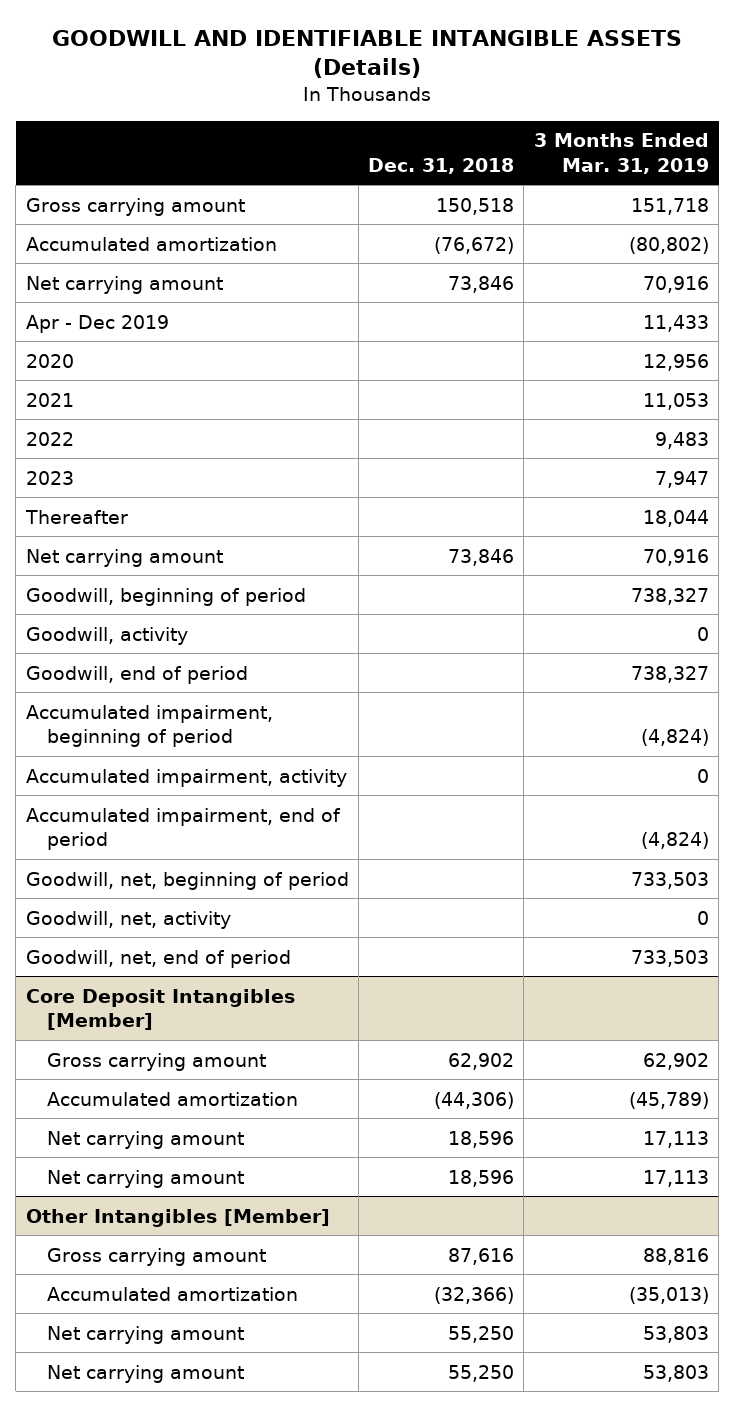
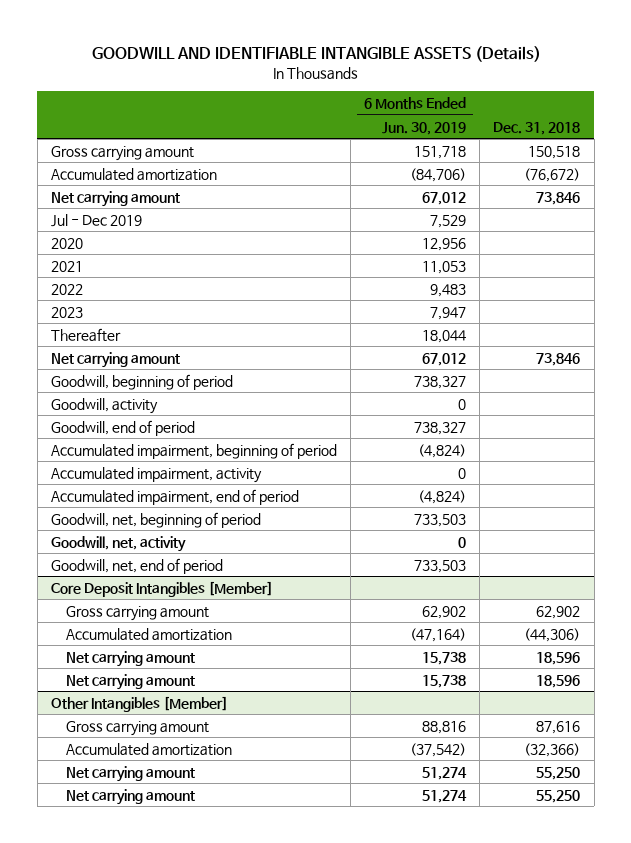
- | Dec. 31, 2018 | 3 Months Ended Mar. 31, 2019
+ | 6 Months Ended Jun. 30, 2019 | Dec. 31, 2018
- Apr - Dec 2019 | | 11,433
+ Jul - Dec 2019 | 7,529 |

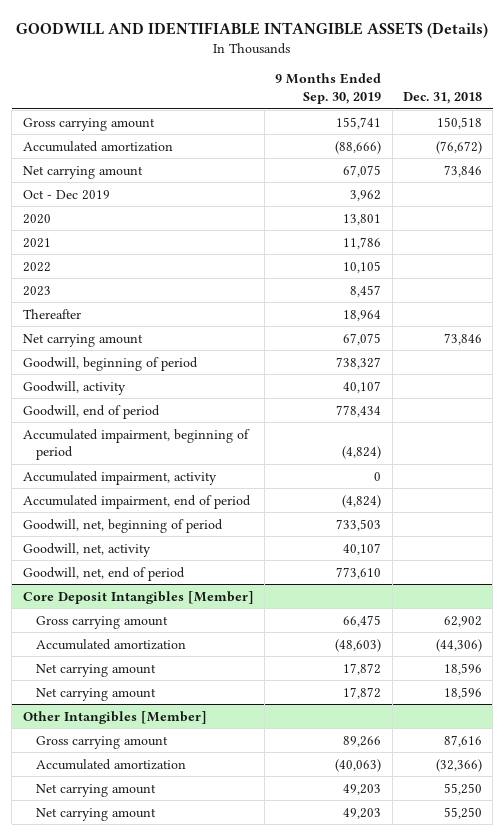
- | 6 Months Ended Jun. 30, 2019 | Dec. 31, 2018
+ | 9 Months Ended Sep. 30, 2019 | Dec. 31, 2018
- Jul - Dec 2019 | 7,529 |
+ Oct - Dec 2019 | 3,962 |

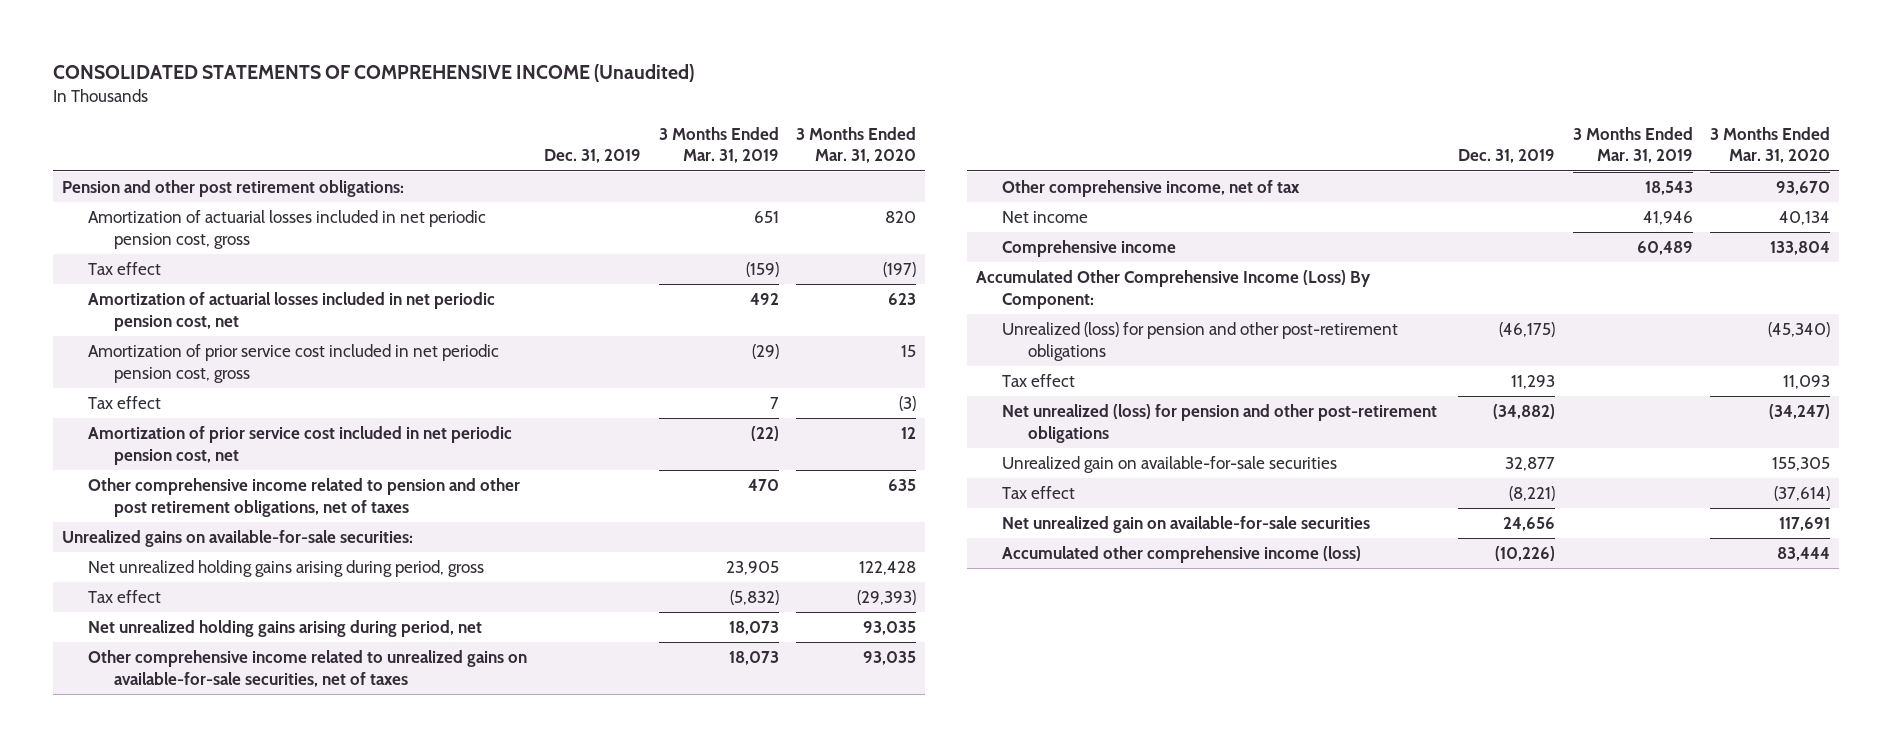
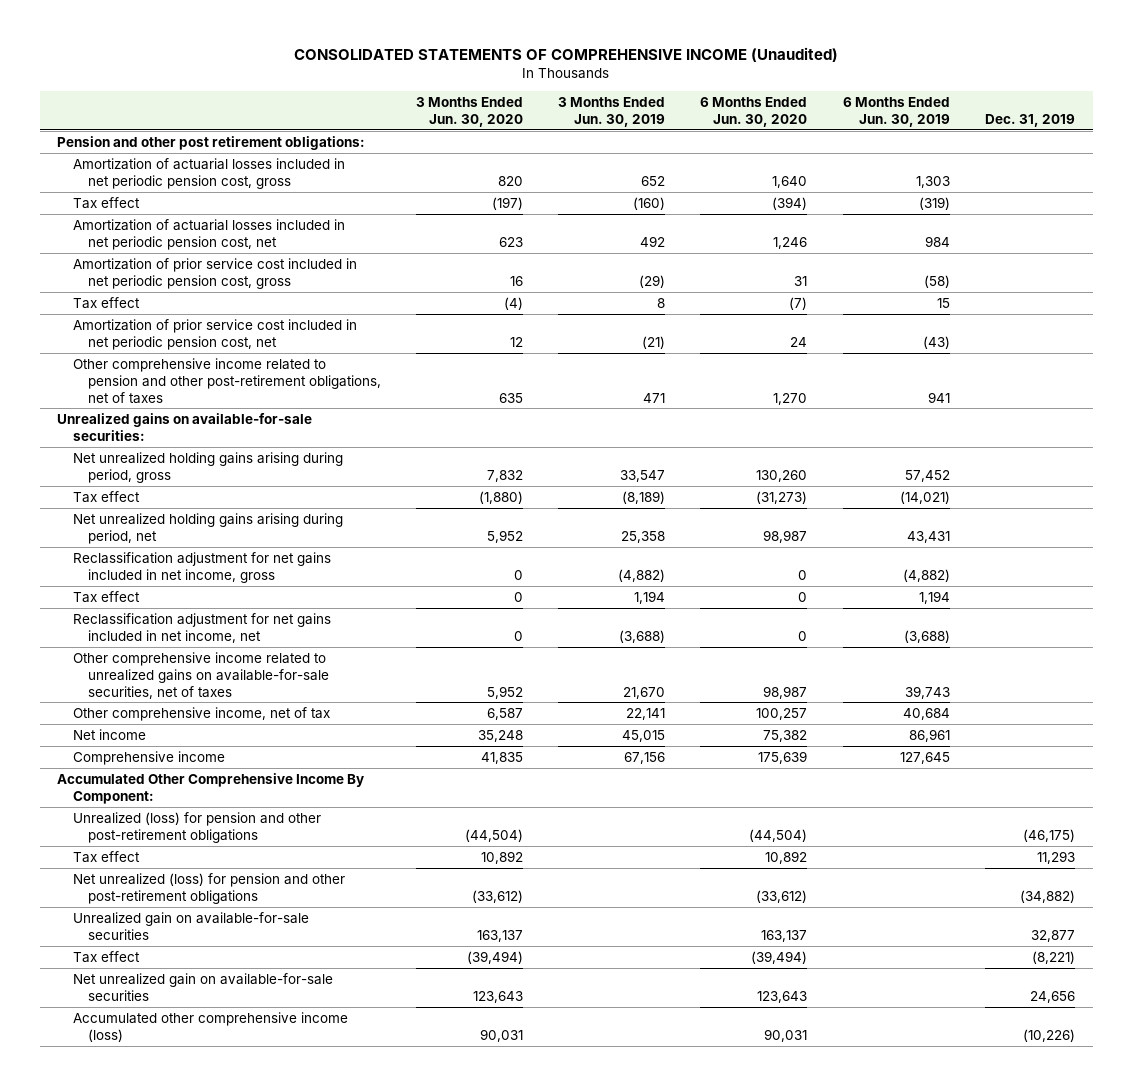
- | Dec. 31, 2019 | 3 Months Ended Mar. 31, 2019 | 3 Months Ended Mar. 31, 2020
+ | 3 Months Ended Jun. 30, 2020 | 3 Months Ended Jun. 30, 2019 | 6 Months Ended Jun. 30, 2020 | 6 Months Ended Jun. 30, 2019 | Dec. 31, 2019
- Other comprehensive income related to pension and other post retirement obligations, net of taxes | | 470 | 635
+ Other comprehensive income related to pension and other post-retirement obligations, net of taxes | 635 | 471 | 1,270 | 941 |
+ Reclassification adjustment for net gains included in net income, gross | 0 | (4,882) | 0 | (4,882) |
+ Tax effect | 0 | 1,194 | 0 | 1,194 |
+ Reclassification adjustment for net gains included in net income, net | 0 | (3,688) | 0 | (3,688) |
- Accumulated Other Comprehensive Income (Loss) By Component:
+ Accumulated Other Comprehensive Income By Component:

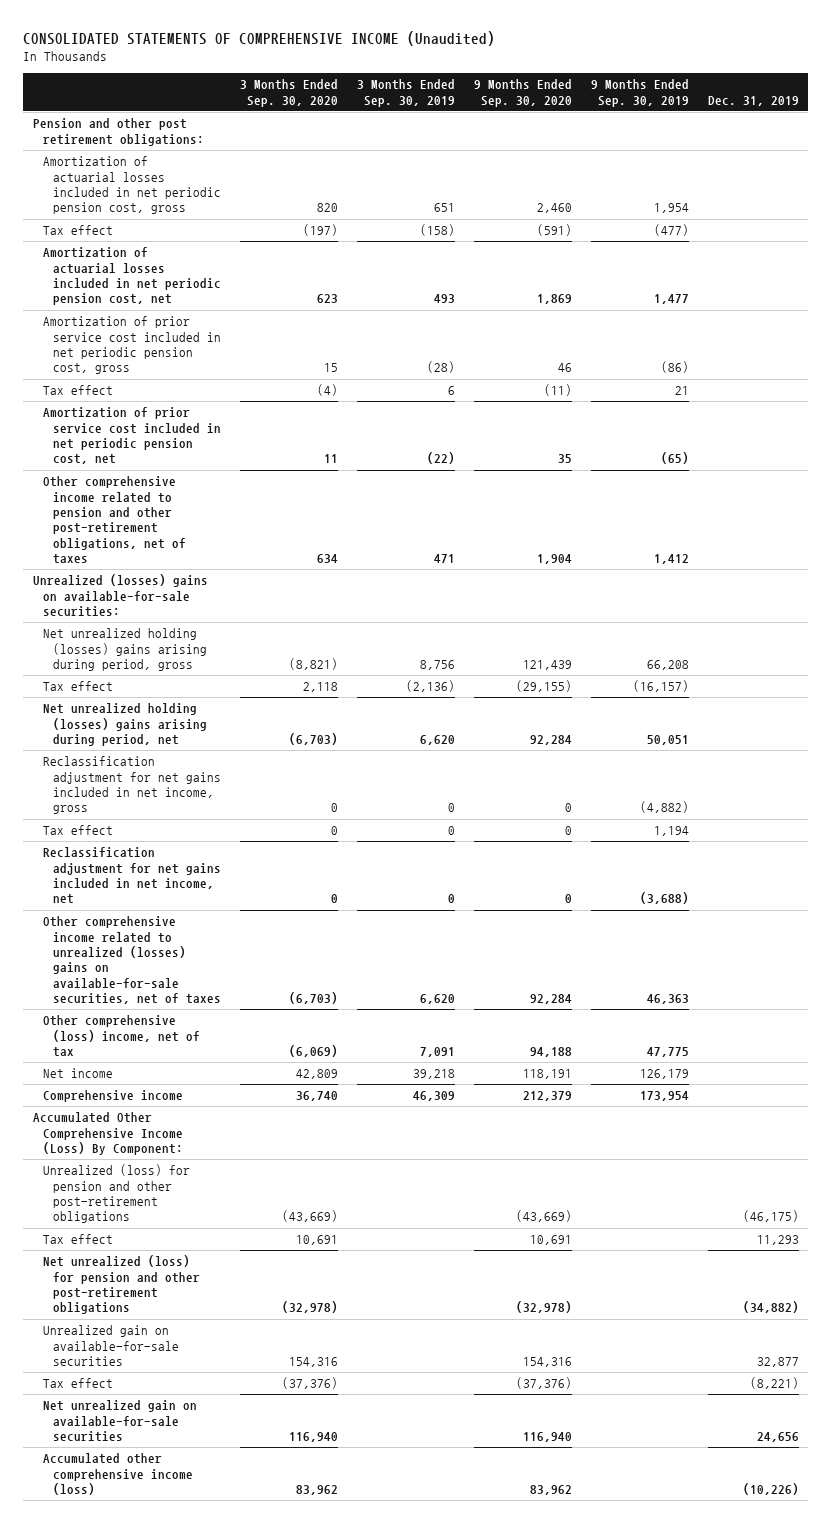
- | 3 Months Ended Jun. 30, 2020 | 3 Months Ended Jun. 30, 2019 | 6 Months Ended Jun. 30, 2020 | 6 Months Ended Jun. 30, 2019 | Dec. 31, 2019
+ | 3 Months Ended Sep. 30, 2020 | 3 Months Ended Sep. 30, 2019 | 9 Months Ended Sep. 30, 2020 | 9 Months Ended Sep. 30, 2019 | Dec. 31, 2019
- Unrealized gains on available-for-sale securities:
- Net unrealized holding gains arising during period, gross | 7,832 | 33,547 | 130,260 | 57,452 |
+ Unrealized (losses) gains on available-for-sale securities:
+ Net unrealized holding (losses) gains arising during period, gross | (8,821) | 8,756 | 121,439 | 66,208 |
- Net unrealized holding gains arising during period, net | 5,952 | 25,358 | 98,987 | 43,431 |
+ Net unrealized holding (losses) gains arising during period, net | (6,703) | 6,620 | 92,284 | 50,051 |
- Other comprehensive income related to unrealized gains on available-for-sale securities, net of taxes | 5,952 | 21,670 | 98,987 | 39,743 |
- Other comprehensive income, net of tax | 6,587 | 22,141 | 100,257 | 40,684 |
+ Other comprehensive income related to unrealized (losses) gains on available-for-sale securities, net of taxes | (6,703) | 6,620 | 92,284 | 46,363 |
+ Other comprehensive (loss) income, net of tax | (6,069) | 7,091 | 94,188 | 47,775 |
- Accumulated Other Comprehensive Income By Component:
+ Accumulated Other Comprehensive Income (Loss) By Component:

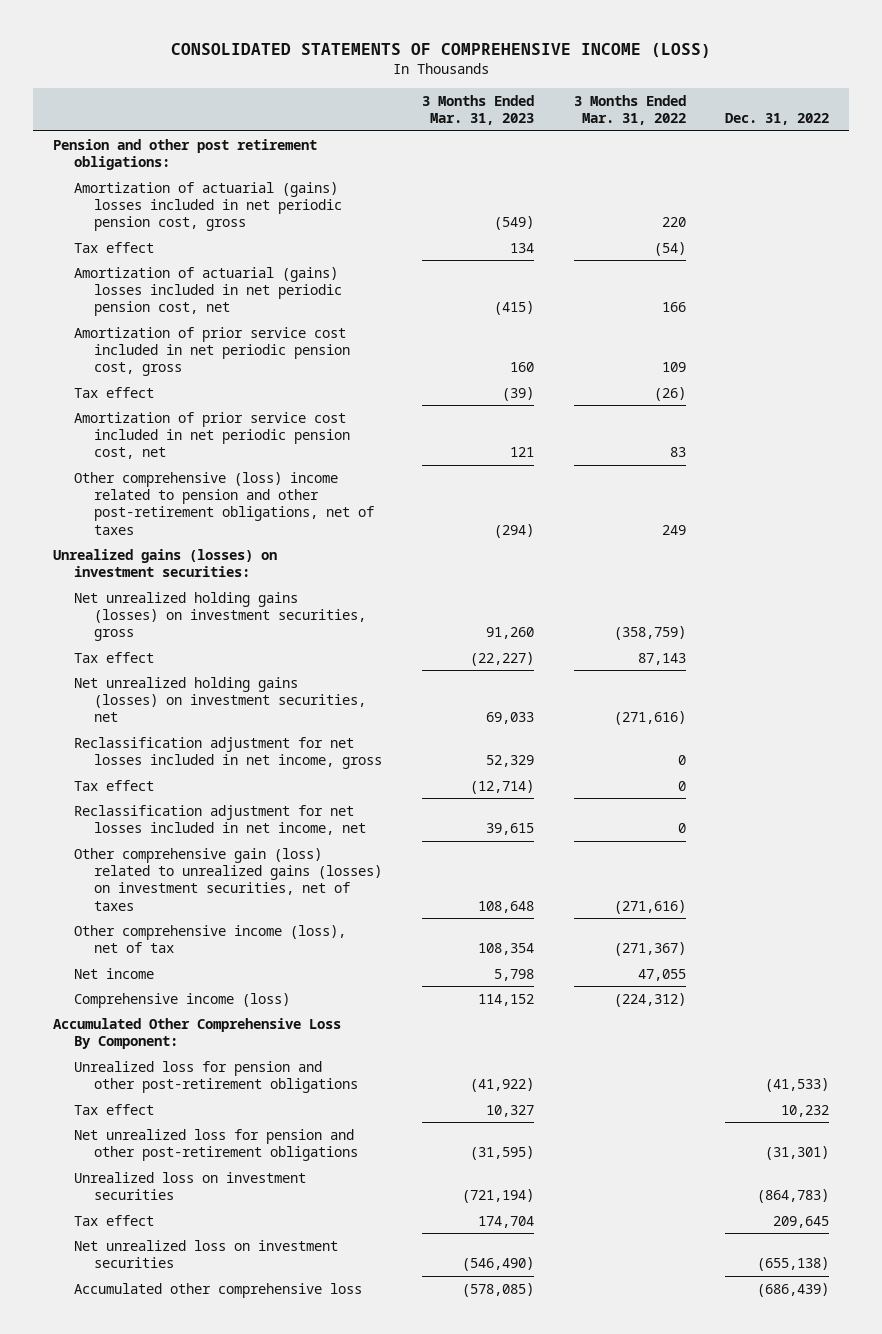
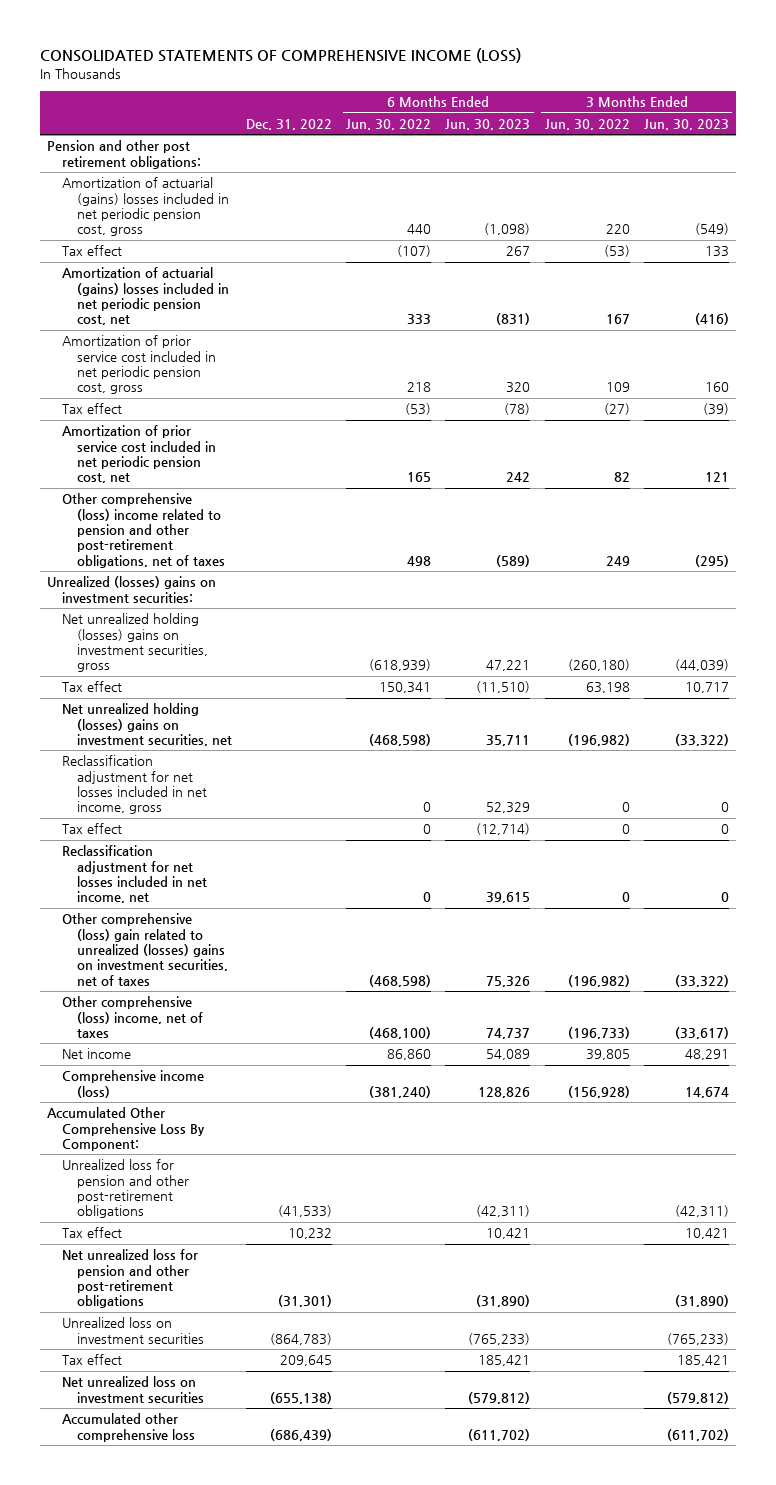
- | 3 Months Ended Mar. 31, 2023 | 3 Months Ended Mar. 31, 2022 | Dec. 31, 2022
+ | Dec. 31, 2022 | 6 Months Ended Jun. 30, 2022 | 6 Months Ended Jun. 30, 2023 | 3 Months Ended Jun. 30, 2022 | 3 Months Ended Jun. 30, 2023
- Unrealized gains (losses) on investment securities:
- Net unrealized holding gains (losses) on investment securities, gross | 91,260 | (358,759) |
+ Unrealized (losses) gains on investment securities:
+ Net unrealized holding (losses) gains on investment securities, gross | | (618,939) | 47,221 | (260,180) | (44,039)
- Net unrealized holding gains (losses) on investment securities, net | 69,033 | (271,616) |
+ Net unrealized holding (losses) gains on investment securities, net | | (468,598) | 35,711 | (196,982) | (33,322)
- Other comprehensive gain (loss) related to unrealized gains (losses) on investment securities, net of taxes | 108,648 | (271,616) |
- Other comprehensive income (loss), net of tax | 108,354 | (271,367) |
+ Other comprehensive (loss) gain related to unrealized (losses) gains on investment securities, net of taxes | | (468,598) | 75,326 | (196,982) | (33,322)
+ Other comprehensive (loss) income, net of taxes | | (468,100) | 74,737 | (196,733) | (33,617)

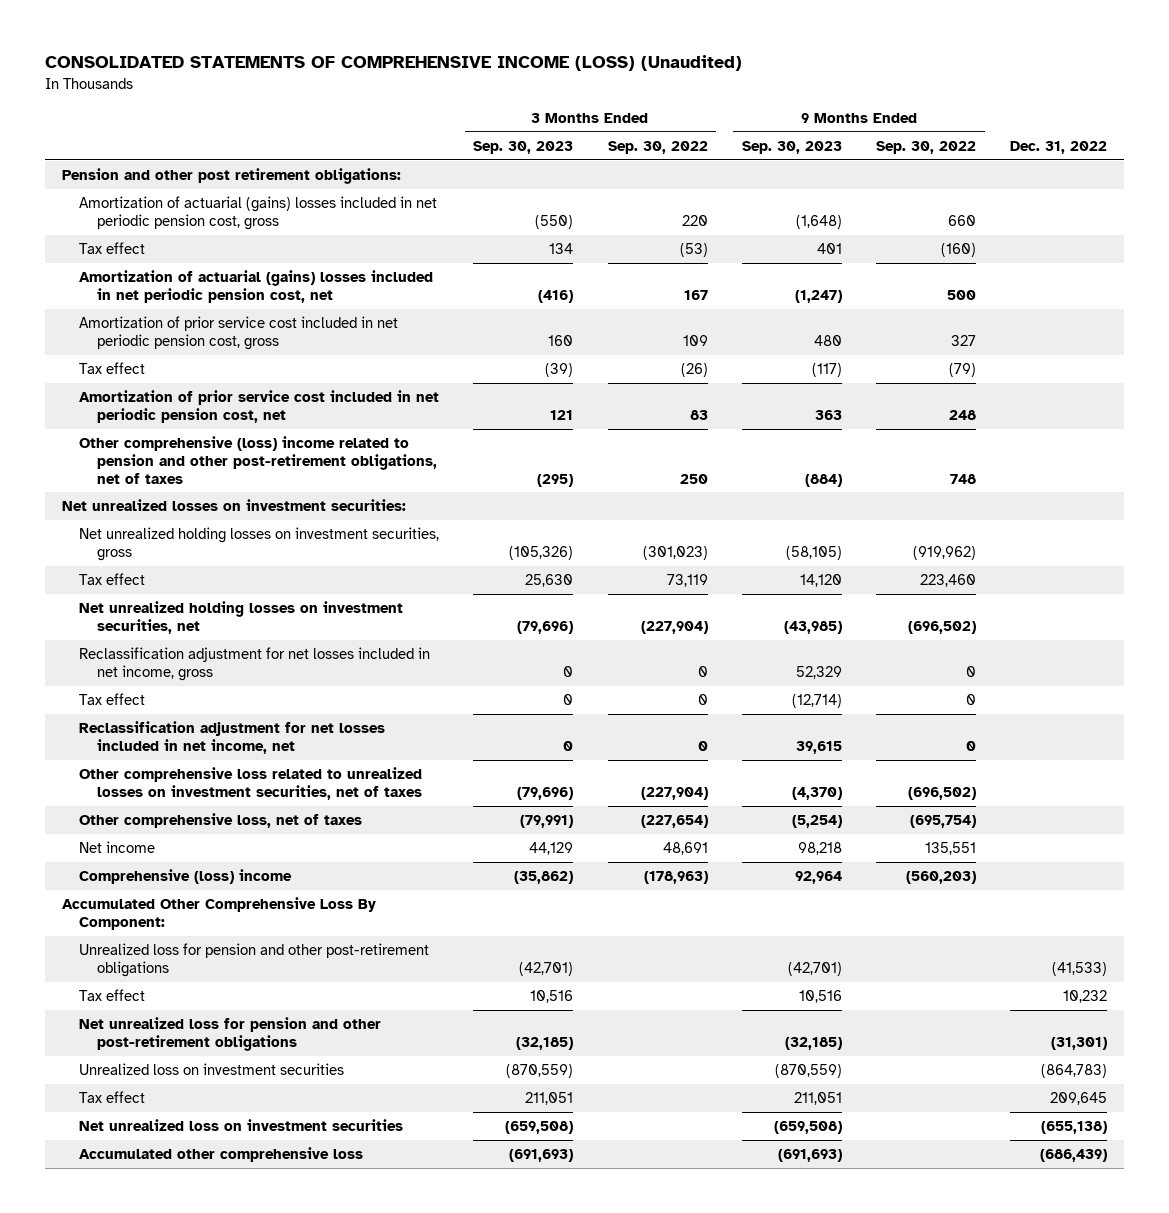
- CONSOLIDATED STATEMENTS OF COMPREHENSIVE INCOME (LOSS)
+ CONSOLIDATED STATEMENTS OF COMPREHENSIVE INCOME (LOSS) (Unaudited)
- | Dec. 31, 2022 | 6 Months Ended Jun. 30, 2022 | 6 Months Ended Jun. 30, 2023 | 3 Months Ended Jun. 30, 2022 | 3 Months Ended Jun. 30, 2023
+ | 3 Months Ended Sep. 30, 2023 | 3 Months Ended Sep. 30, 2022 | 9 Months Ended Sep. 30, 2023 | 9 Months Ended Sep. 30, 2022 | Dec. 31, 2022
- Unrealized (losses) gains on investment securities:
- Net unrealized holding (losses) gains on investment securities, gross | | (618,939) | 47,221 | (260,180) | (44,039)
+ Net unrealized losses on investment securities:
+ Net unrealized holding losses on investment securities, gross | (105,326) | (301,023) | (58,105) | (919,962) |
- Net unrealized holding (losses) gains on investment securities, net | | (468,598) | 35,711 | (196,982) | (33,322)
+ Net unrealized holding losses on investment securities, net | (79,696) | (227,904) | (43,985) | (696,502) |
- Other comprehensive (loss) gain related to unrealized (losses) gains on investment securities, net of taxes | | (468,598) | 75,326 | (196,982) | (33,322)
- Other comprehensive (loss) income, net of taxes | | (468,100) | 74,737 | (196,733) | (33,617)
+ Other comprehensive loss related to unrealized losses on investment securities, net of taxes | (79,696) | (227,904) | (4,370) | (696,502) |
+ Other comprehensive loss, net of taxes | (79,991) | (227,654) | (5,254) | (695,754) |
- Comprehensive income (loss) | | (381,240) | 128,826 | (156,928) | 14,674
+ Comprehensive (loss) income | (35,862) | (178,963) | 92,964 | (560,203) |

